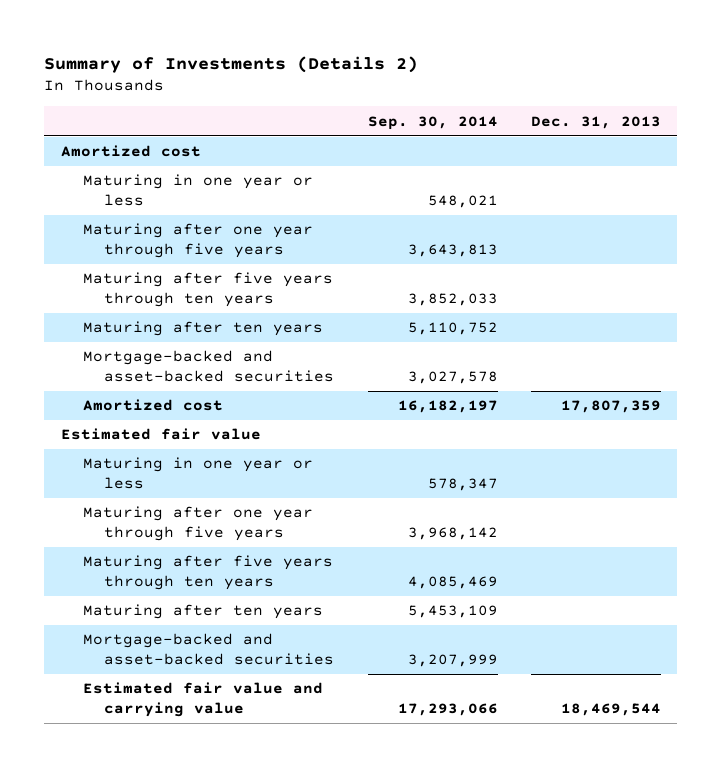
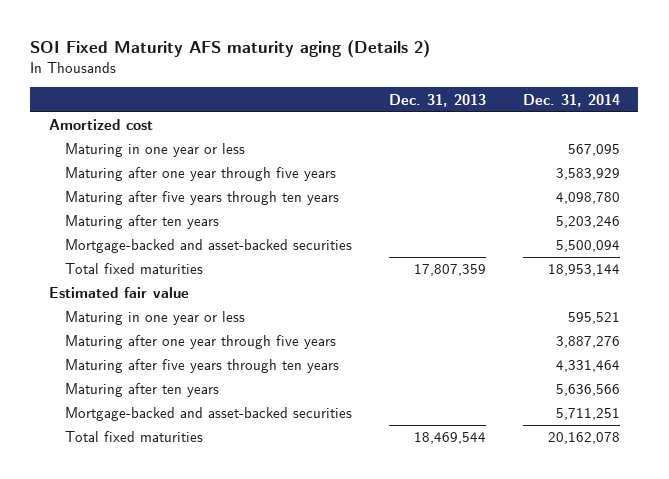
- Summary of Investments (Details 2)
+ SOI Fixed Maturity AFS maturity aging (Details 2)
- | Sep. 30, 2014 | Dec. 31, 2013
+ | Dec. 31, 2013 | Dec. 31, 2014
- Amortized cost | 16,182,197 | 17,807,359
+ Total fixed maturities | 17,807,359 | 18,953,144
- Estimated fair value and carrying value | 17,293,066 | 18,469,544
+ Total fixed maturities | 18,469,544 | 20,162,078

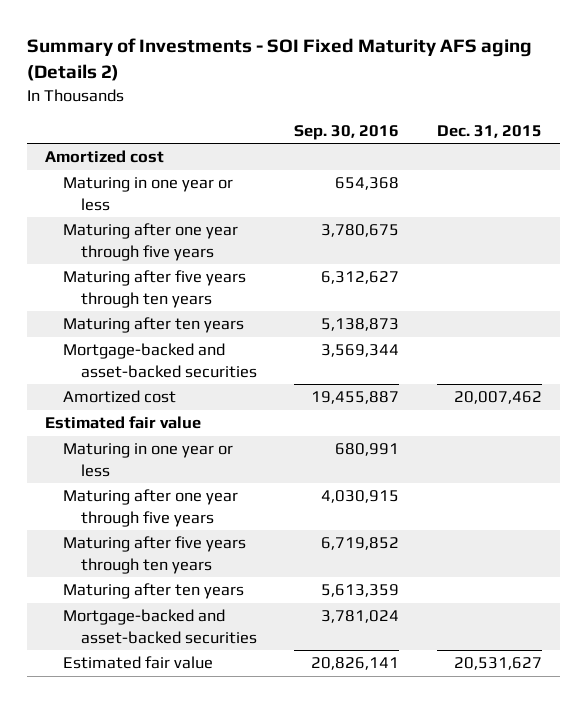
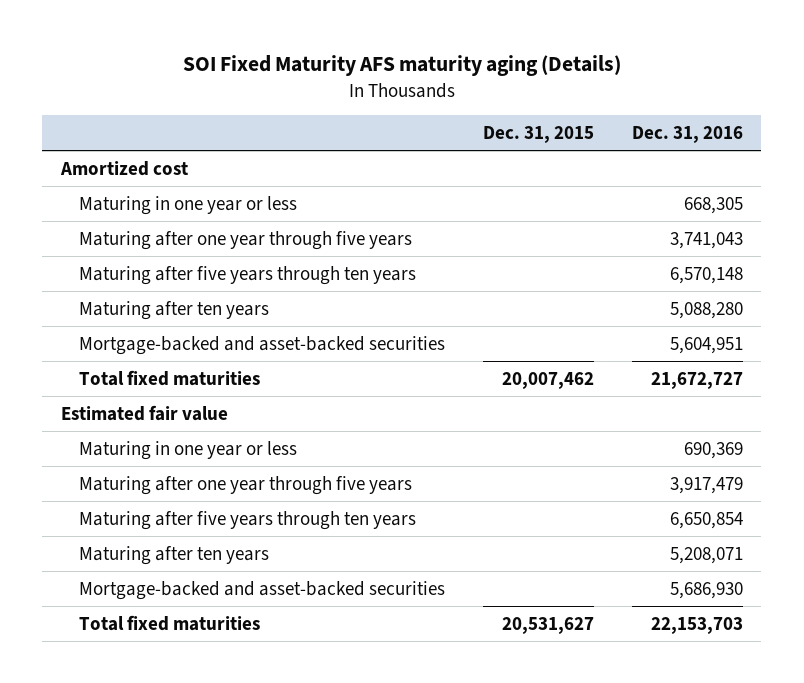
- Summary of Investments - SOI Fixed Maturity AFS aging (Details 2)
+ SOI Fixed Maturity AFS maturity aging (Details)
- | Sep. 30, 2016 | Dec. 31, 2015
+ | Dec. 31, 2015 | Dec. 31, 2016
- Amortized cost | 19,455,887 | 20,007,462
+ Total fixed maturities | 20,007,462 | 21,672,727
- Estimated fair value | 20,826,141 | 20,531,627
+ Total fixed maturities | 20,531,627 | 22,153,703

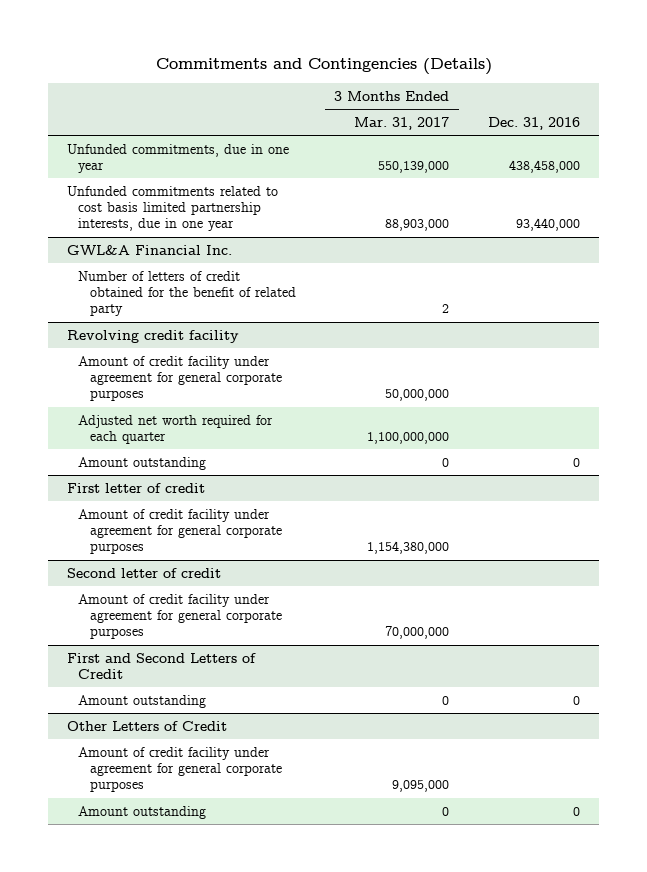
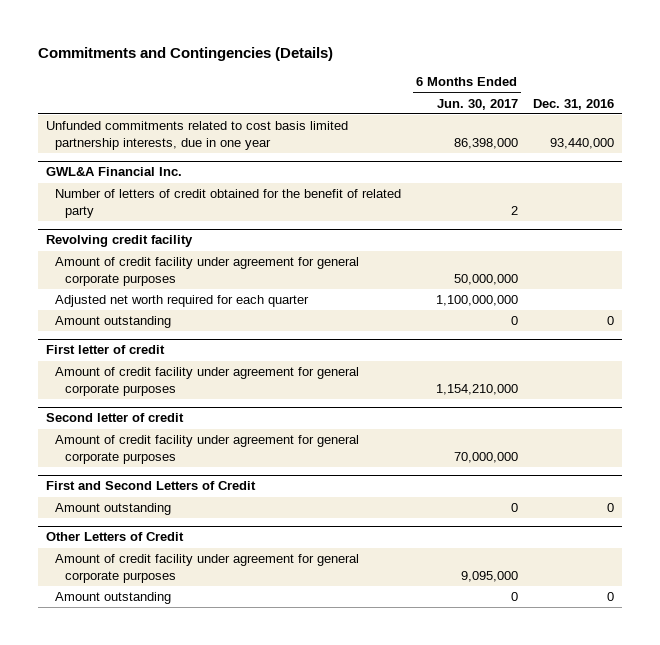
- | 3 Months Ended Mar. 31, 2017 | Dec. 31, 2016
+ | 6 Months Ended Jun. 30, 2017 | Dec. 31, 2016
- Unfunded commitments, due in one year | 550,139,000 | 438,458,000

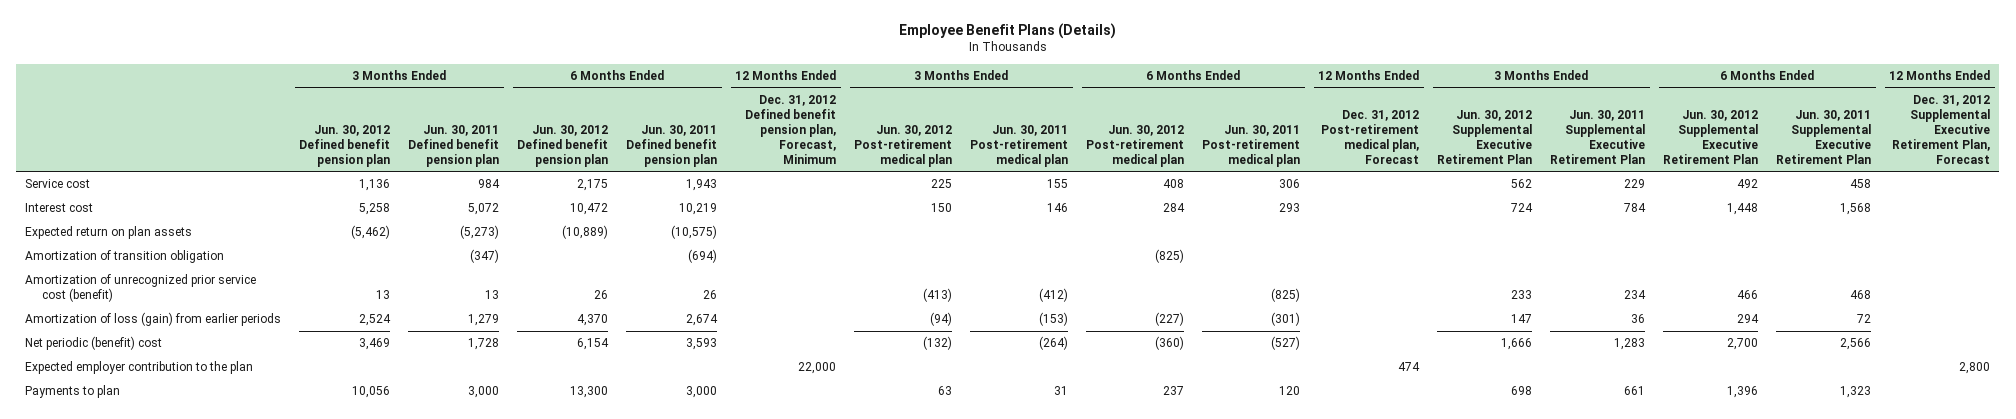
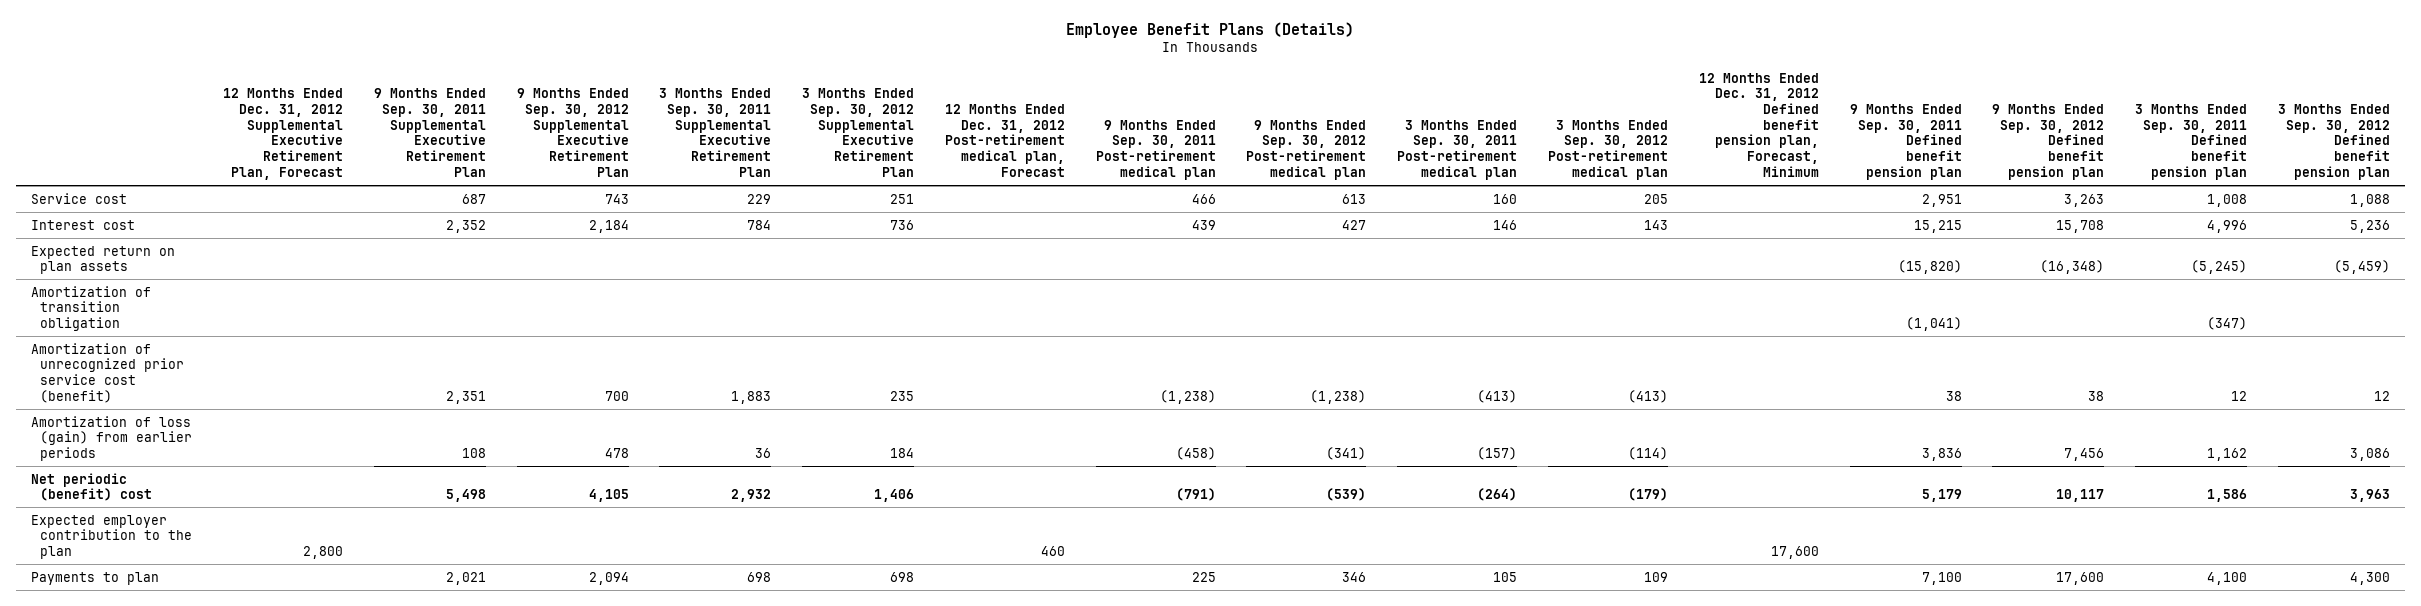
- | 3 Months Ended Jun. 30, 2012 Defined benefit pension plan | 3 Months Ended Jun. 30, 2011 Defined benefit pension plan | 6 Months Ended Jun. 30, 2012 Defined benefit pension plan | 6 Months Ended Jun. 30, 2011 Defined benefit pension plan | 12 Months Ended Dec. 31, 2012 Defined benefit pension plan, Forecast, Minimum | 3 Months Ended Jun. 30, 2012 Post-retirement medical plan | 3 Months Ended Jun. 30, 2011 Post-retirement medical plan | 6 Months Ended Jun. 30, 2012 Post-retirement medical plan | 6 Months Ended Jun. 30, 2011 Post-retirement medical plan | 12 Months Ended Dec. 31, 2012 Post-retirement medical plan, Forecast | 3 Months Ended Jun. 30, 2012 Supplemental Executive Retirement Plan | 3 Months Ended Jun. 30, 2011 Supplemental Executive Retirement Plan | 6 Months Ended Jun. 30, 2012 Supplemental Executive Retirement Plan | 6 Months Ended Jun. 30, 2011 Supplemental Executive Retirement Plan | 12 Months Ended Dec. 31, 2012 Supplemental Executive Retirement Plan, Forecast
+ | 12 Months Ended Dec. 31, 2012 Supplemental Executive Retirement Plan, Forecast | 9 Months Ended Sep. 30, 2011 Supplemental Executive Retirement Plan | 9 Months Ended Sep. 30, 2012 Supplemental Executive Retirement Plan | 3 Months Ended Sep. 30, 2011 Supplemental Executive Retirement Plan | 3 Months Ended Sep. 30, 2012 Supplemental Executive Retirement Plan | 12 Months Ended Dec. 31, 2012 Post-retirement medical plan, Forecast | 9 Months Ended Sep. 30, 2011 Post-retirement medical plan | 9 Months Ended Sep. 30, 2012 Post-retirement medical plan | 3 Months Ended Sep. 30, 2011 Post-retirement medical plan | 3 Months Ended Sep. 30, 2012 Post-retirement medical plan | 12 Months Ended Dec. 31, 2012 Defined benefit pension plan, Forecast, Minimum | 9 Months Ended Sep. 30, 2011 Defined benefit pension plan | 9 Months Ended Sep. 30, 2012 Defined benefit pension plan | 3 Months Ended Sep. 30, 2011 Defined benefit pension plan | 3 Months Ended Sep. 30, 2012 Defined benefit pension plan
- Expected employer contribution to the plan | | | | | 22,000 | | | | | 474 | | | | | 2,800
+ Expected employer contribution to the plan | 2,800 | | | | | 460 | | | | | 17,600 | | | |

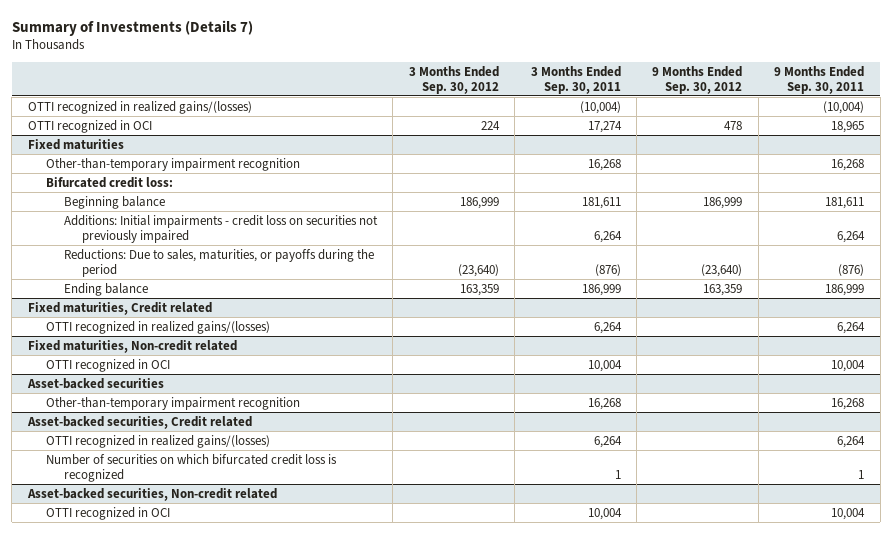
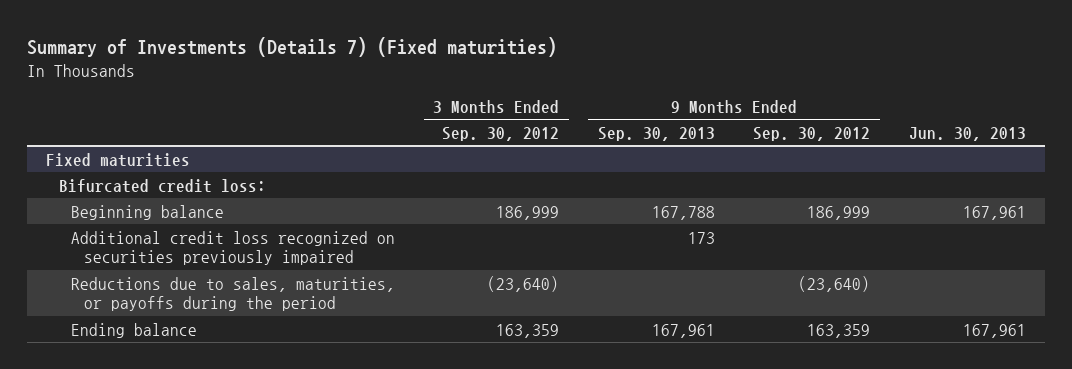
- Summary of Investments (Details 7)
+ Summary of Investments (Details 7) (Fixed maturities)
- | 3 Months Ended Sep. 30, 2012 | 3 Months Ended Sep. 30, 2011 | 9 Months Ended Sep. 30, 2012 | 9 Months Ended Sep. 30, 2011
+ | 3 Months Ended Sep. 30, 2012 | 9 Months Ended Sep. 30, 2013 | 9 Months Ended Sep. 30, 2012 | Jun. 30, 2013
- OTTI recognized in realized gains/(losses) | | (10,004) | | (10,004)
- OTTI recognized in OCI | 224 | 17,274 | 478 | 18,965
@ Fixed maturities
- Other-than-temporary impairment recognition | | 16,268 | | 16,268
- Additions: Initial impairments - credit loss on securities not previously impaired | | 6,264 | | 6,264
- Reductions: Due to sales, maturities, or payoffs during the period | (23,640) | (876) | (23,640) | (876)
+ Additional credit loss recognized on securities previously impaired | | 173 | |
+ Reductions due to sales, maturities, or payoffs during the period | (23,640) | | (23,640) |
- Fixed maturities, Credit related
- OTTI recognized in realized gains/(losses) | | 6,264 | | 6,264
- Fixed maturities, Non-credit related
- OTTI recognized in OCI | | 10,004 | | 10,004
- Asset-backed securities
- Other-than-temporary impairment recognition | | 16,268 | | 16,268
- Asset-backed securities, Credit related
- OTTI recognized in realized gains/(losses) | | 6,264 | | 6,264
- Number of securities on which bifurcated credit loss is recognized | | 1 | | 1
- Asset-backed securities, Non-credit related
- OTTI recognized in OCI | | 10,004 | | 10,004

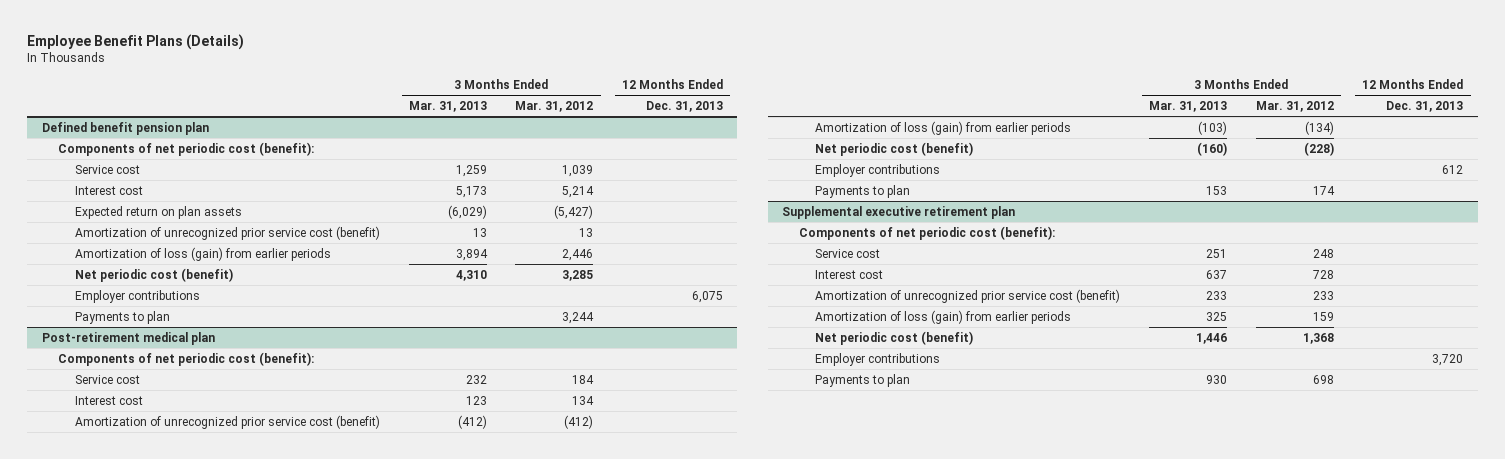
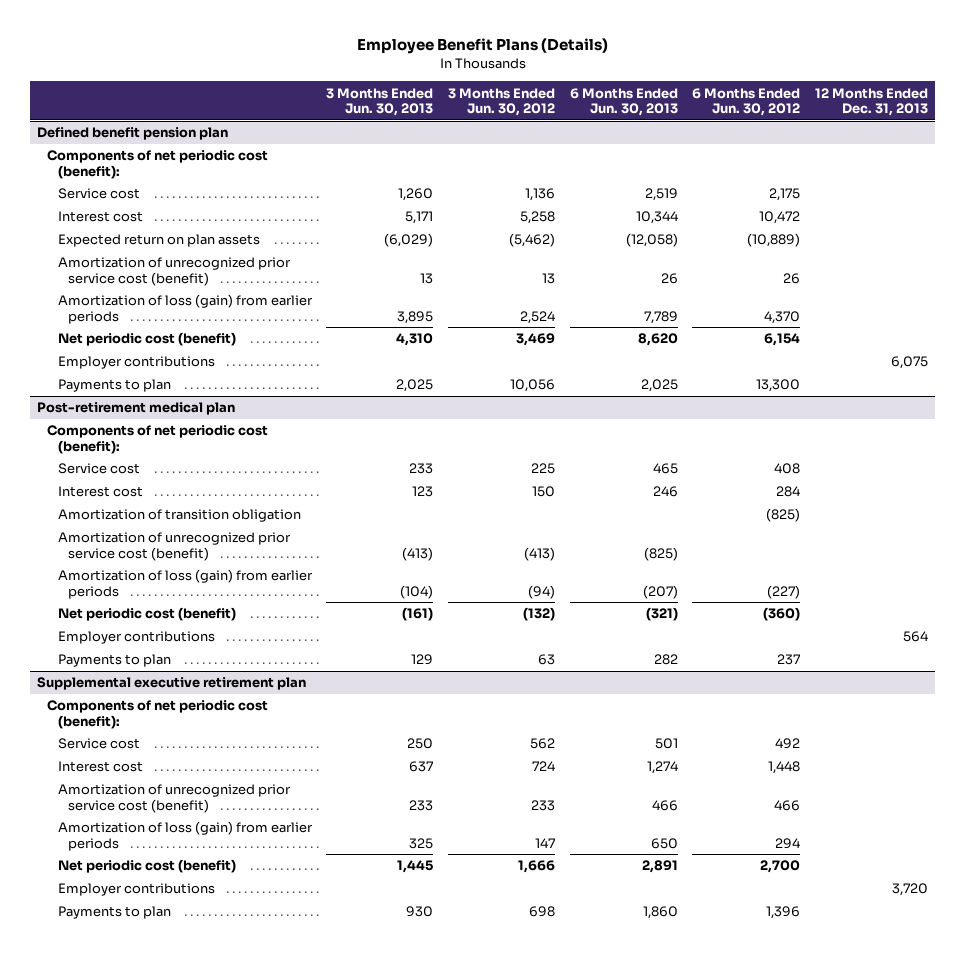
- | 3 Months Ended Mar. 31, 2013 | 3 Months Ended Mar. 31, 2012 | 12 Months Ended Dec. 31, 2013
+ | 3 Months Ended Jun. 30, 2013 | 3 Months Ended Jun. 30, 2012 | 6 Months Ended Jun. 30, 2013 | 6 Months Ended Jun. 30, 2012 | 12 Months Ended Dec. 31, 2013
@ Post-retirement medical plan
+ Amortization of transition obligation | | | | (825) |
- Employer contributions | | | 612
+ Employer contributions | | | | | 564

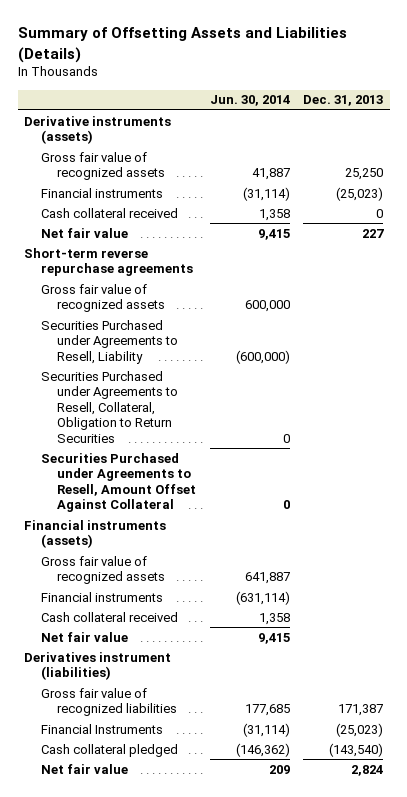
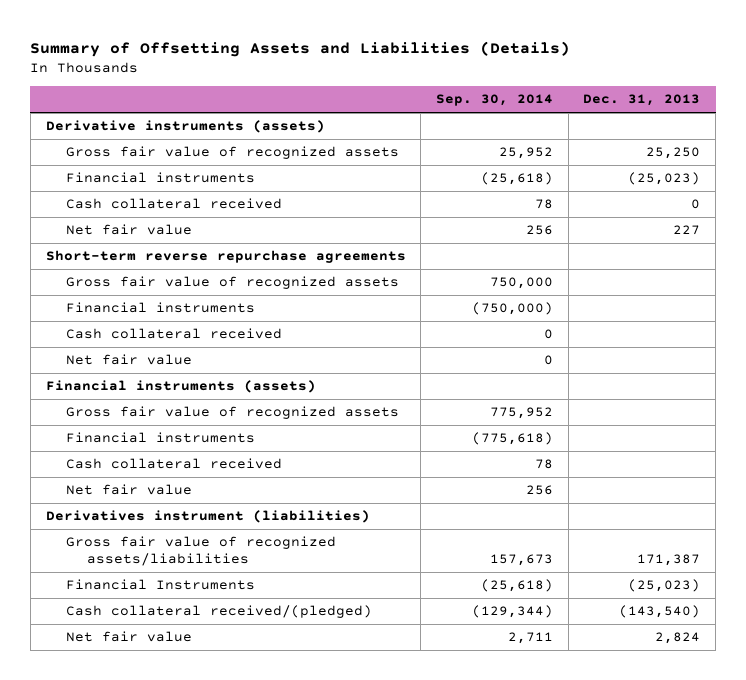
- | Jun. 30, 2014 | Dec. 31, 2013
+ | Sep. 30, 2014 | Dec. 31, 2013
- Securities Purchased under Agreements to Resell, Liability | (600,000) |
- Securities Purchased under Agreements to Resell, Collateral, Obligation to Return Securities | 0 |
- Securities Purchased under Agreements to Resell, Amount Offset Against Collateral | 0 |
+ Financial instruments | (750,000) |
+ Cash collateral received | 0 |
+ Net fair value | 0 |
- Gross fair value of recognized liabilities | 177,685 | 171,387
+ Gross fair value of recognized assets/liabilities | 157,673 | 171,387
- Cash collateral pledged | (146,362) | (143,540)
+ Cash collateral received/(pledged) | (129,344) | (143,540)

